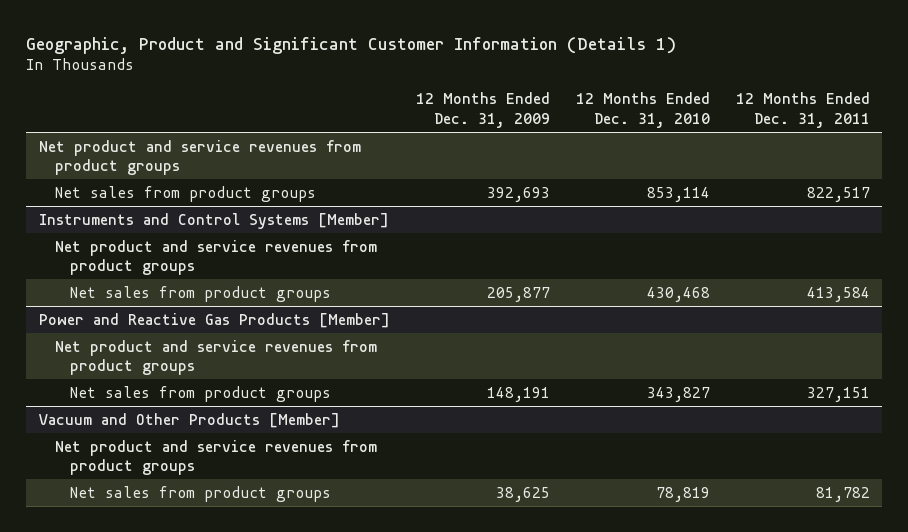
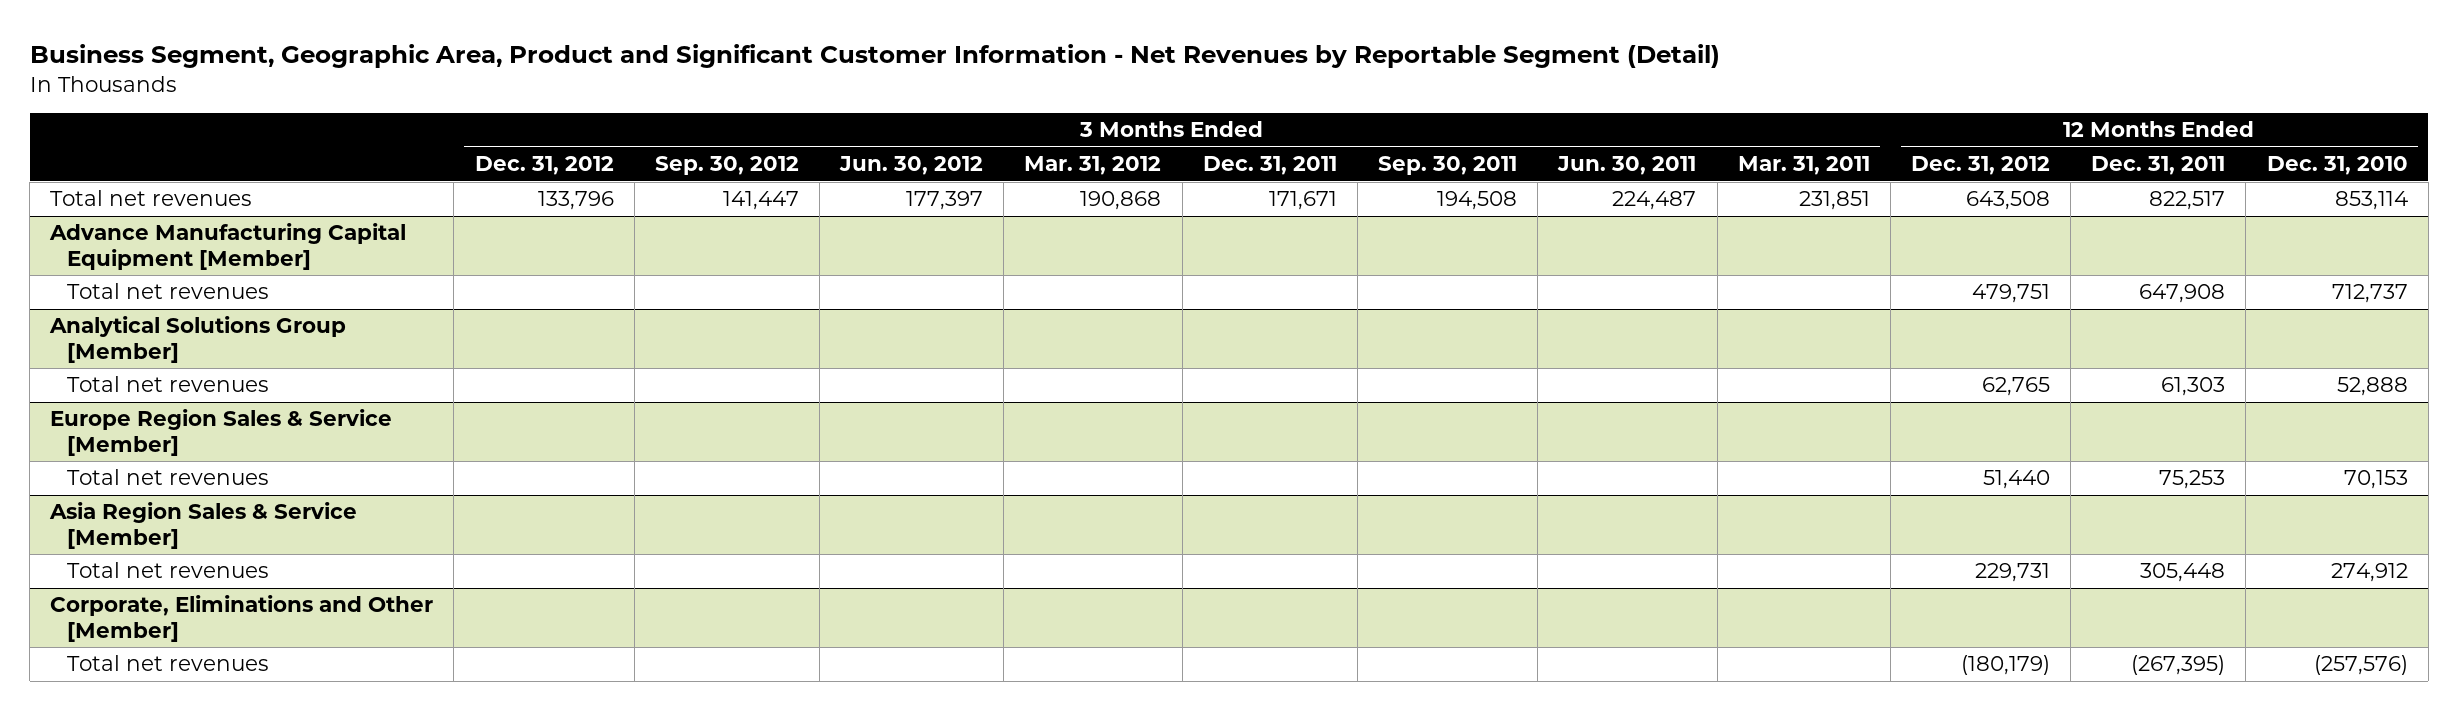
- Geographic, Product and Significant Customer Information (Details 1)
+ Business Segment, Geographic Area, Product and Significant Customer Information - Net Revenues by Reportable Segment (Detail)
- | 12 Months Ended Dec. 31, 2009 | 12 Months Ended Dec. 31, 2010 | 12 Months Ended Dec. 31, 2011
+ | 3 Months Ended Dec. 31, 2012 | 3 Months Ended Sep. 30, 2012 | 3 Months Ended Jun. 30, 2012 | 3 Months Ended Mar. 31, 2012 | 3 Months Ended Dec. 31, 2011 | 3 Months Ended Sep. 30, 2011 | 3 Months Ended Jun. 30, 2011 | 3 Months Ended Mar. 31, 2011 | 12 Months Ended Dec. 31, 2012 | 12 Months Ended Dec. 31, 2011 | 12 Months Ended Dec. 31, 2010
- Net product and service revenues from product groups
- Net sales from product groups | 392,693 | 853,114 | 822,517
- Instruments and Control Systems [Member]
- Net product and service revenues from product groups
- Net sales from product groups | 205,877 | 430,468 | 413,584
- Power and Reactive Gas Products [Member]
- Net product and service revenues from product groups
- Net sales from product groups | 148,191 | 343,827 | 327,151
- Vacuum and Other Products [Member]
- Net product and service revenues from product groups
- Net sales from product groups | 38,625 | 78,819 | 81,782
+ Total net revenues | 133,796 | 141,447 | 177,397 | 190,868 | 171,671 | 194,508 | 224,487 | 231,851 | 643,508 | 822,517 | 853,114
+ Advance Manufacturing Capital Equipment [Member]
+ Total net revenues | | | | | | | | | 479,751 | 647,908 | 712,737
+ Analytical Solutions Group [Member]
+ Total net revenues | | | | | | | | | 62,765 | 61,303 | 52,888
+ Europe Region Sales & Service [Member]
+ Total net revenues | | | | | | | | | 51,440 | 75,253 | 70,153
+ Asia Region Sales & Service [Member]
+ Total net revenues | | | | | | | | | 229,731 | 305,448 | 274,912
+ Corporate, Eliminations and Other [Member]
+ Total net revenues | | | | | | | | | (180,179) | (267,395) | (257,576)

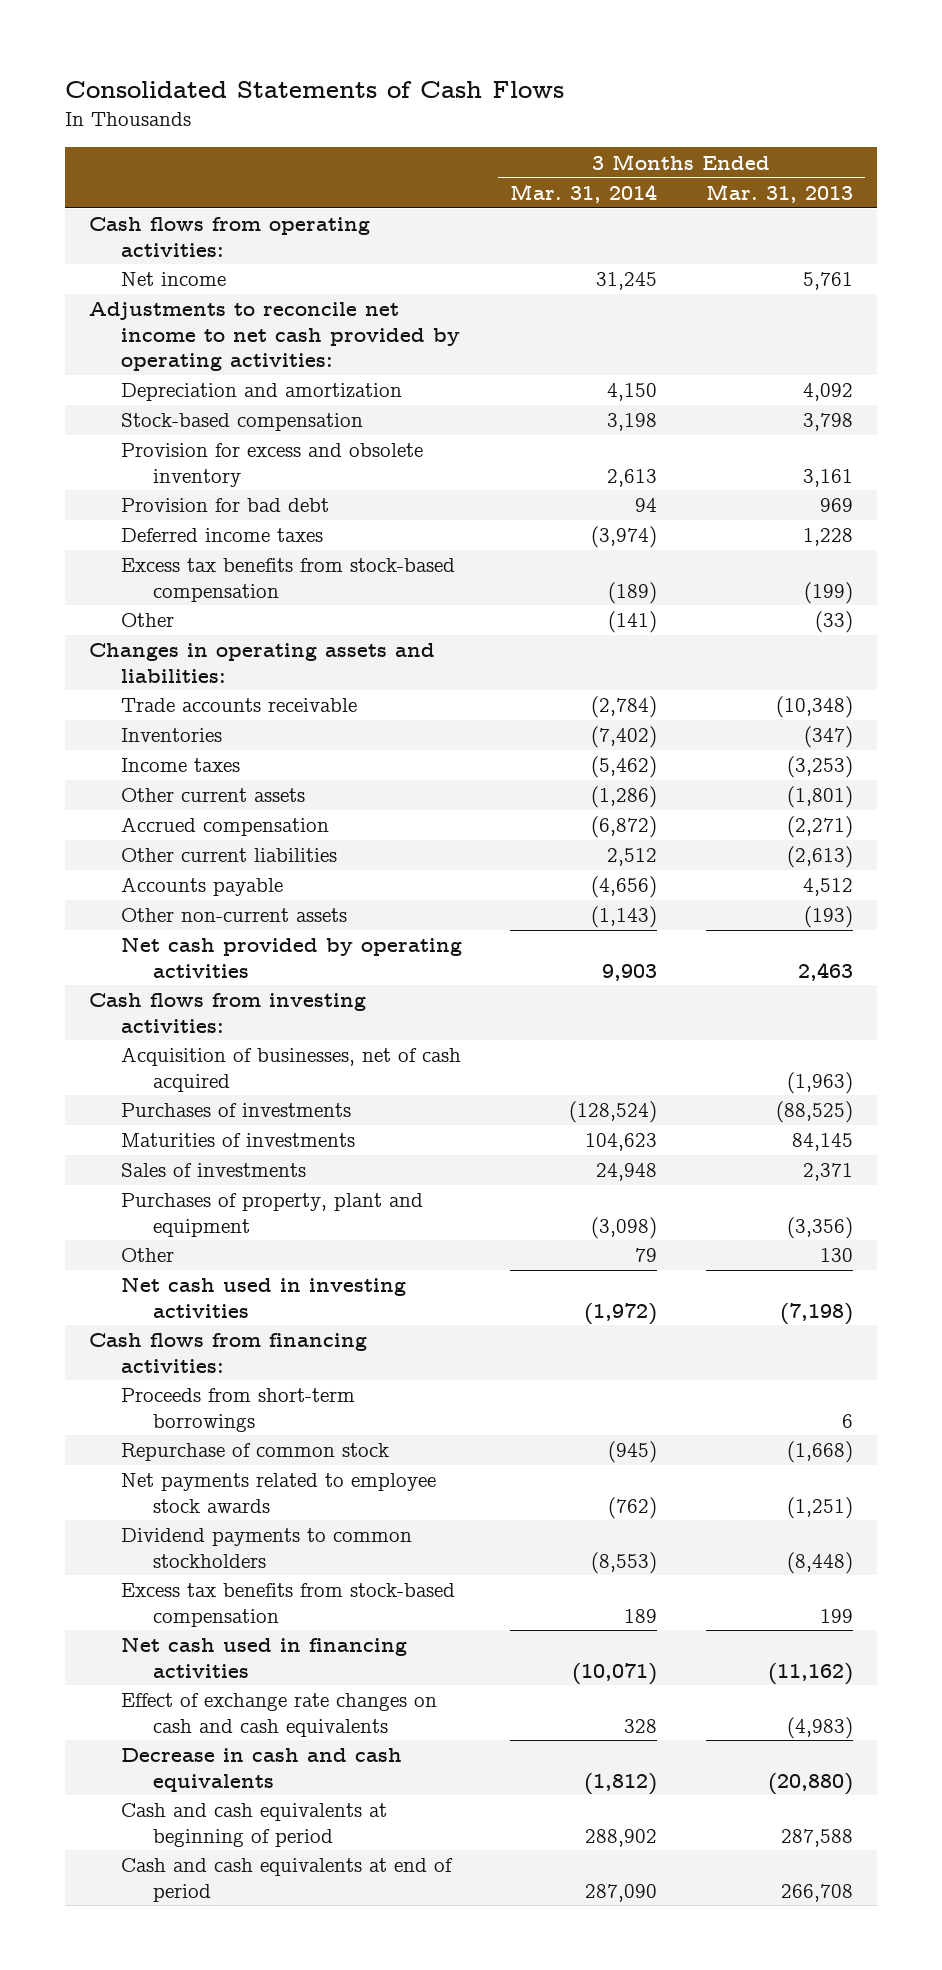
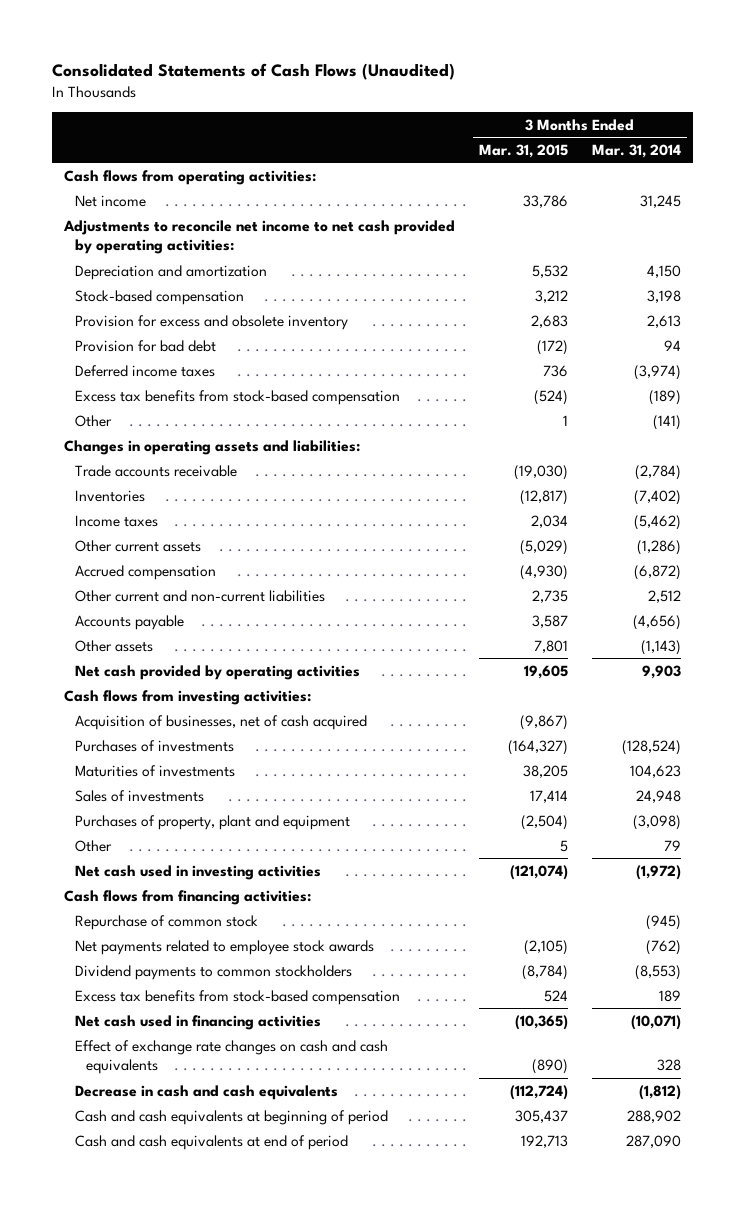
- Consolidated Statements of Cash Flows
+ Consolidated Statements of Cash Flows (Unaudited)
- | 3 Months Ended Mar. 31, 2014 | 3 Months Ended Mar. 31, 2013
+ | 3 Months Ended Mar. 31, 2015 | 3 Months Ended Mar. 31, 2014
- Other current liabilities | 2,512 | (2,613)
+ Other current and non-current liabilities | 2,735 | 2,512
- Other non-current assets | (1,143) | (193)
+ Other assets | 7,801 | (1,143)
- Proceeds from short-term borrowings | | 6

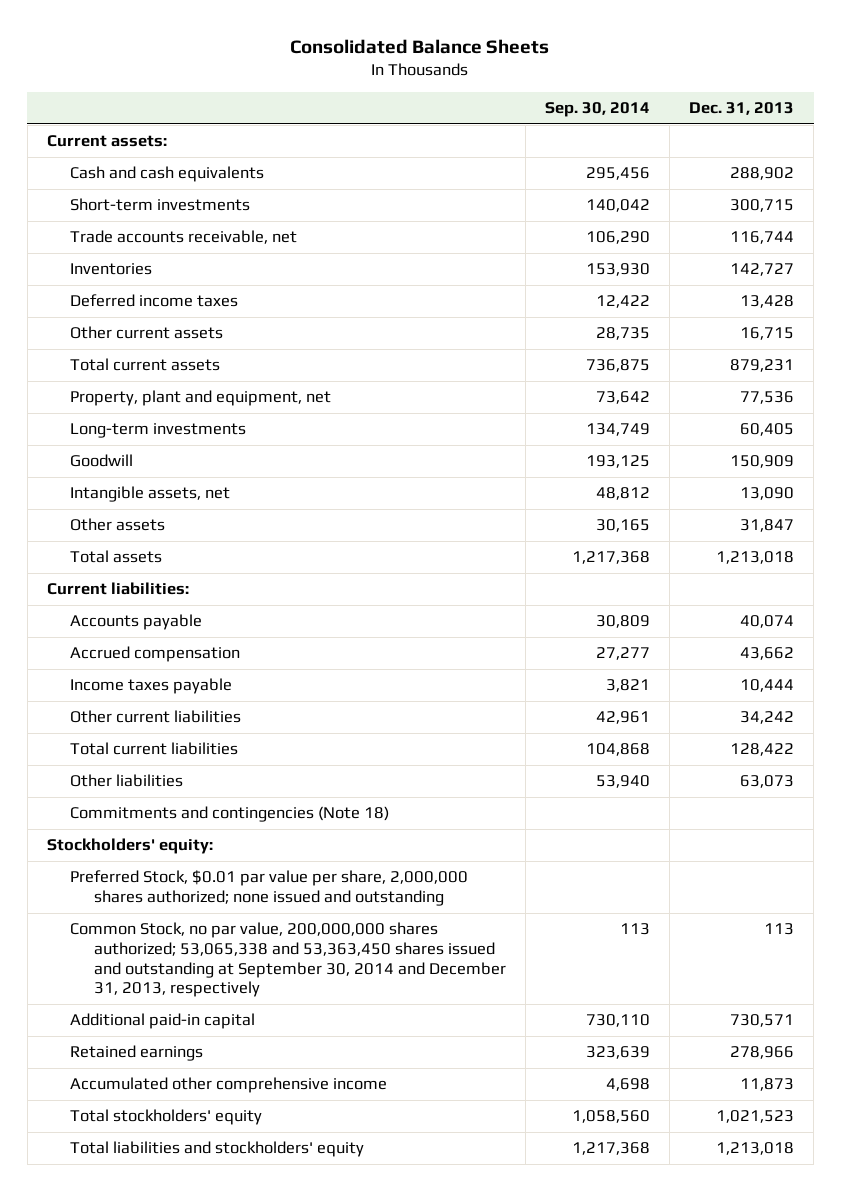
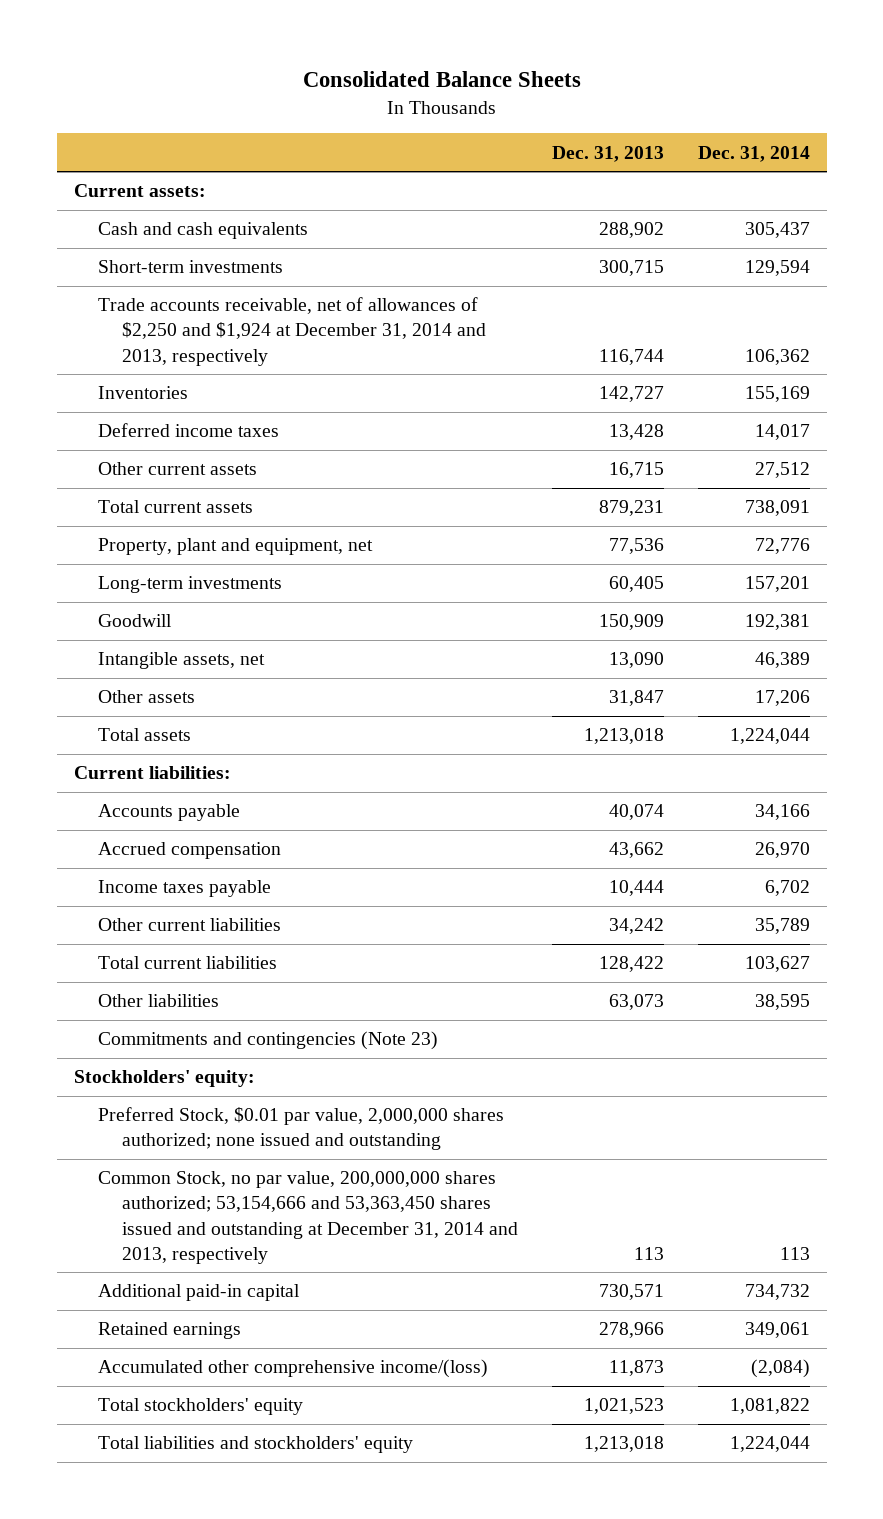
- | Sep. 30, 2014 | Dec. 31, 2013
+ | Dec. 31, 2013 | Dec. 31, 2014
- Trade accounts receivable, net | 106,290 | 116,744
+ Trade accounts receivable, net of allowances of $2,250 and $1,924 at December 31, 2014 and 2013, respectively | 116,744 | 106,362
- Commitments and contingencies (Note 18)
+ Commitments and contingencies (Note 23)
- Preferred Stock, $0.01 par value per share, 2,000,000 shares authorized; none issued and outstanding
- Common Stock, no par value, 200,000,000 shares authorized; 53,065,338 and 53,363,450 shares issued and outstanding at September 30, 2014 and December 31, 2013, respectively | 113 | 113
+ Preferred Stock, $0.01 par value, 2,000,000 shares authorized; none issued and outstanding
+ Common Stock, no par value, 200,000,000 shares authorized; 53,154,666 and 53,363,450 shares issued and outstanding at December 31, 2014 and 2013, respectively | 113 | 113
- Accumulated other comprehensive income | 4,698 | 11,873
+ Accumulated other comprehensive income/(loss) | 11,873 | (2,084)

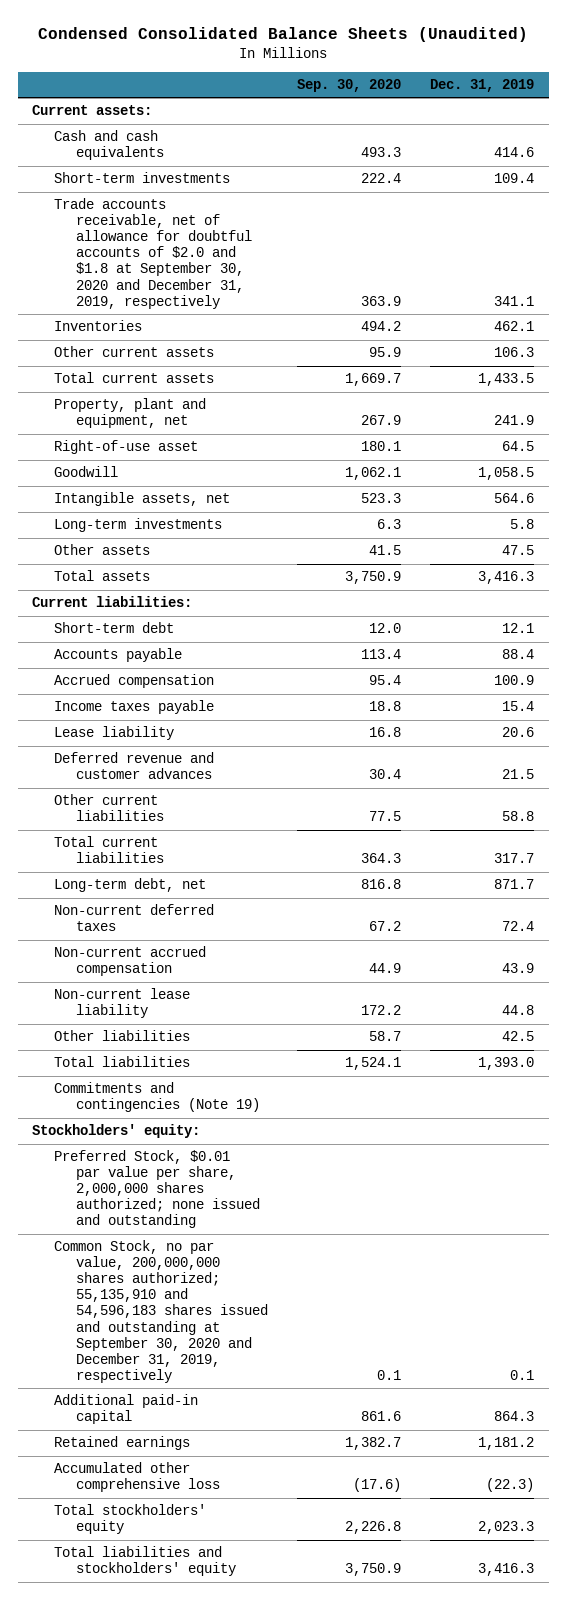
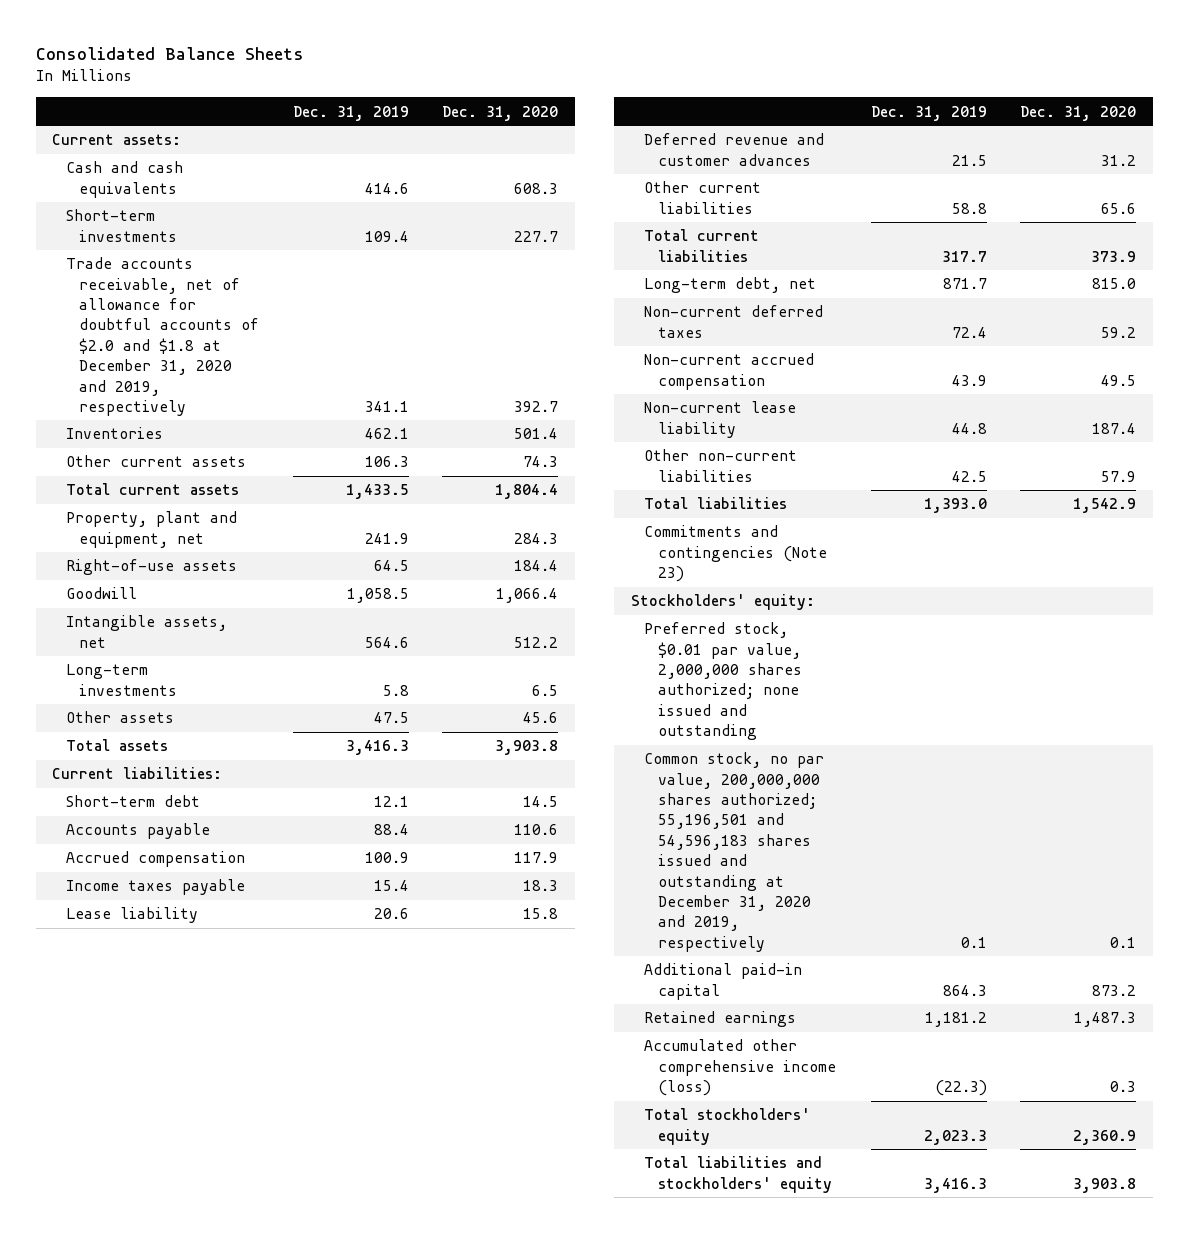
- Condensed Consolidated Balance Sheets (Unaudited)
+ Consolidated Balance Sheets
- | Sep. 30, 2020 | Dec. 31, 2019
+ | Dec. 31, 2019 | Dec. 31, 2020
- Trade accounts receivable, net of allowance for doubtful accounts of $2.0 and $1.8 at September 30, 2020 and December 31, 2019, respectively | 363.9 | 341.1
+ Trade accounts receivable, net of allowance for doubtful accounts of $2.0 and $1.8 at December 31, 2020 and 2019, respectively | 341.1 | 392.7
- Right-of-use asset | 180.1 | 64.5
+ Right-of-use assets | 64.5 | 184.4
- Other liabilities | 58.7 | 42.5
+ Other non-current liabilities | 42.5 | 57.9
- Commitments and contingencies (Note 19)
+ Commitments and contingencies (Note 23)
- Preferred Stock, $0.01 par value per share, 2,000,000 shares authorized; none issued and outstanding
- Common Stock, no par value, 200,000,000 shares authorized; 55,135,910 and 54,596,183 shares issued and outstanding at September 30, 2020 and December 31, 2019, respectively | 0.1 | 0.1
+ Preferred stock, $0.01 par value, 2,000,000 shares authorized; none issued and outstanding
+ Common stock, no par value, 200,000,000 shares authorized; 55,196,501 and 54,596,183 shares issued and outstanding at December 31, 2020 and 2019, respectively | 0.1 | 0.1
- Accumulated other comprehensive loss | (17.6) | (22.3)
+ Accumulated other comprehensive income (loss) | (22.3) | 0.3

